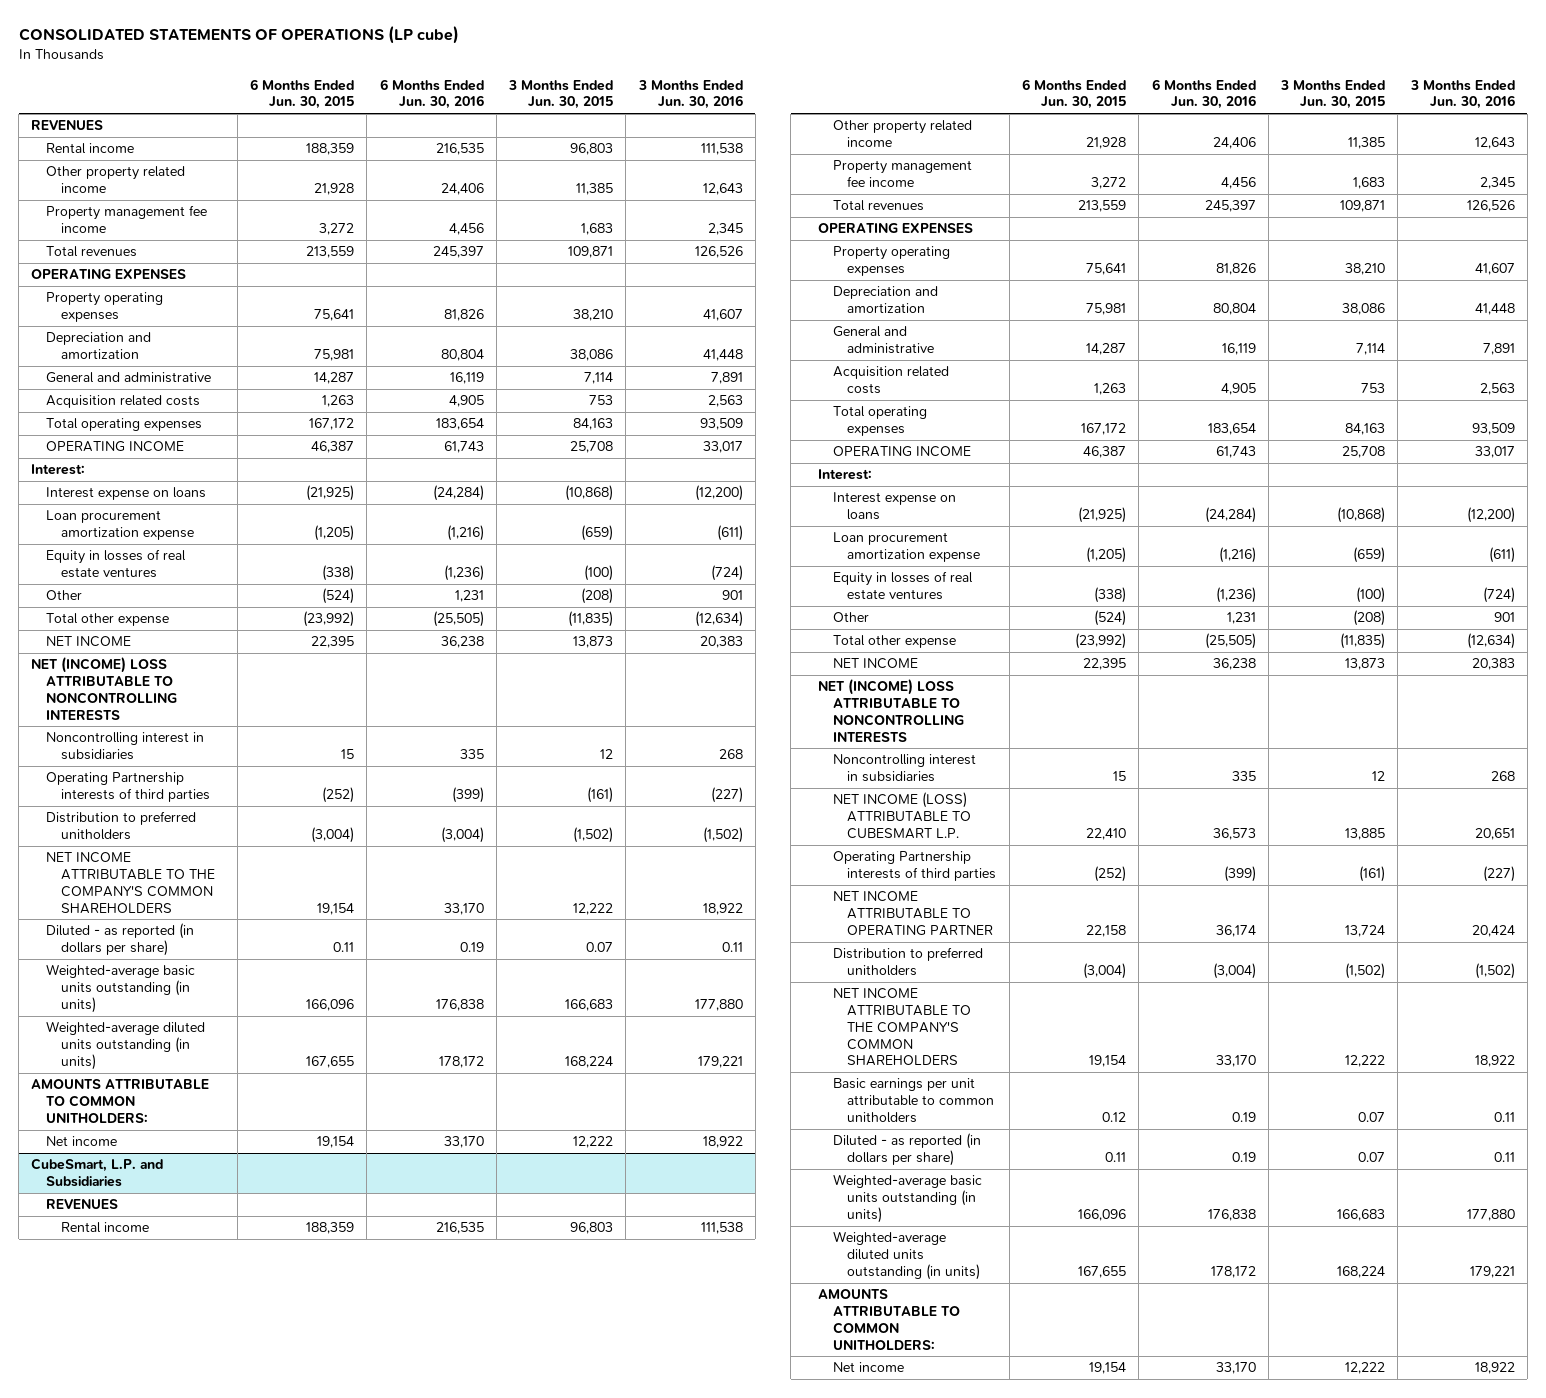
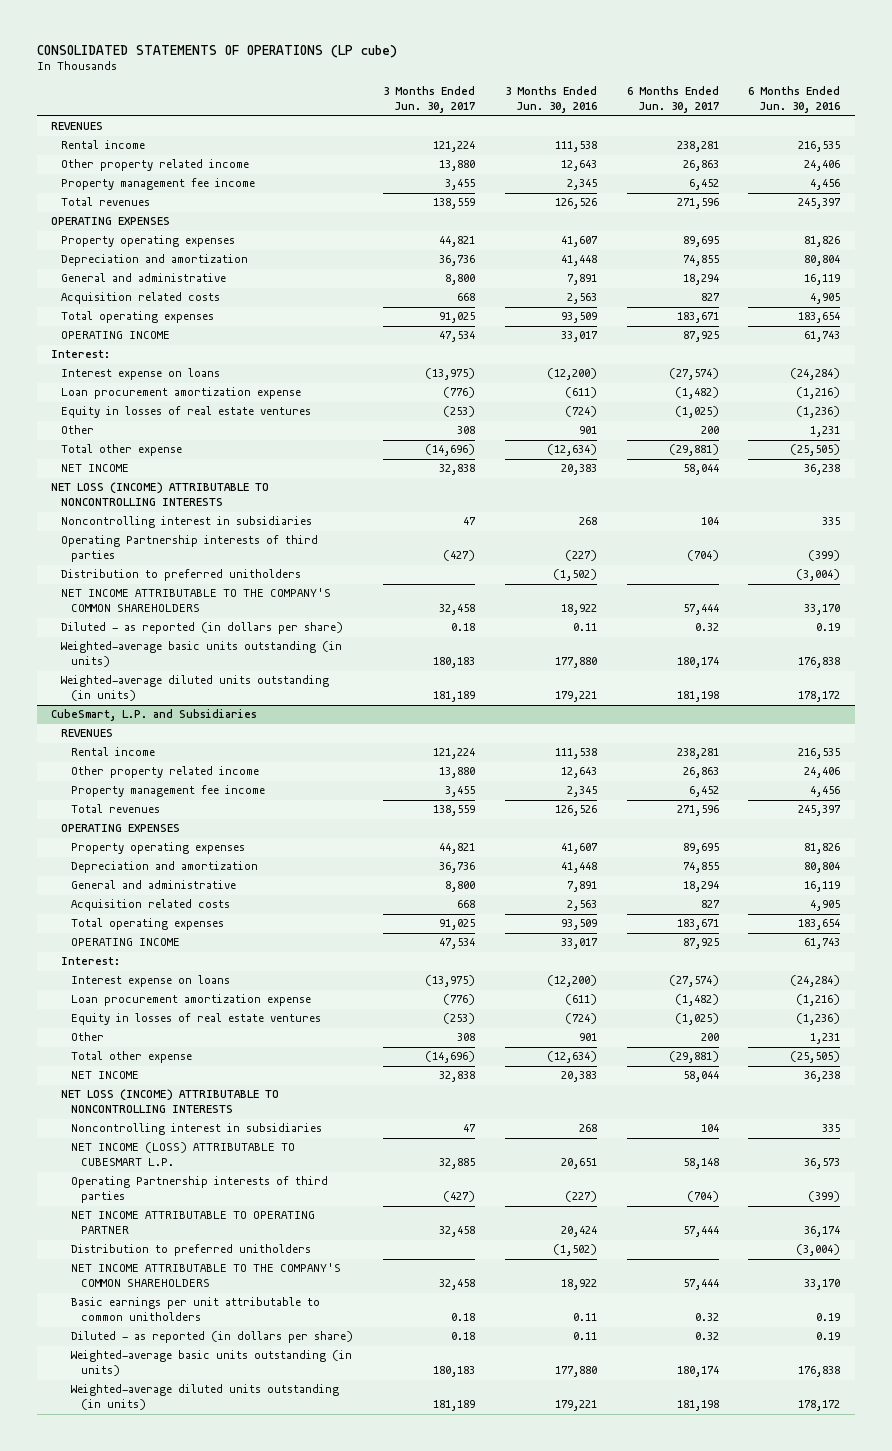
- | 6 Months Ended Jun. 30, 2015 | 6 Months Ended Jun. 30, 2016 | 3 Months Ended Jun. 30, 2015 | 3 Months Ended Jun. 30, 2016
+ | 3 Months Ended Jun. 30, 2017 | 3 Months Ended Jun. 30, 2016 | 6 Months Ended Jun. 30, 2017 | 6 Months Ended Jun. 30, 2016
- NET (INCOME) LOSS ATTRIBUTABLE TO NONCONTROLLING INTERESTS
+ NET LOSS (INCOME) ATTRIBUTABLE TO NONCONTROLLING INTERESTS
- AMOUNTS ATTRIBUTABLE TO COMMON UNITHOLDERS:
- Net income | 19,154 | 33,170 | 12,222 | 18,922
@ CubeSmart, L.P. and Subsidiaries
- NET (INCOME) LOSS ATTRIBUTABLE TO NONCONTROLLING INTERESTS
+ NET LOSS (INCOME) ATTRIBUTABLE TO NONCONTROLLING INTERESTS
- AMOUNTS ATTRIBUTABLE TO COMMON UNITHOLDERS:
- Net income | 19,154 | 33,170 | 12,222 | 18,922

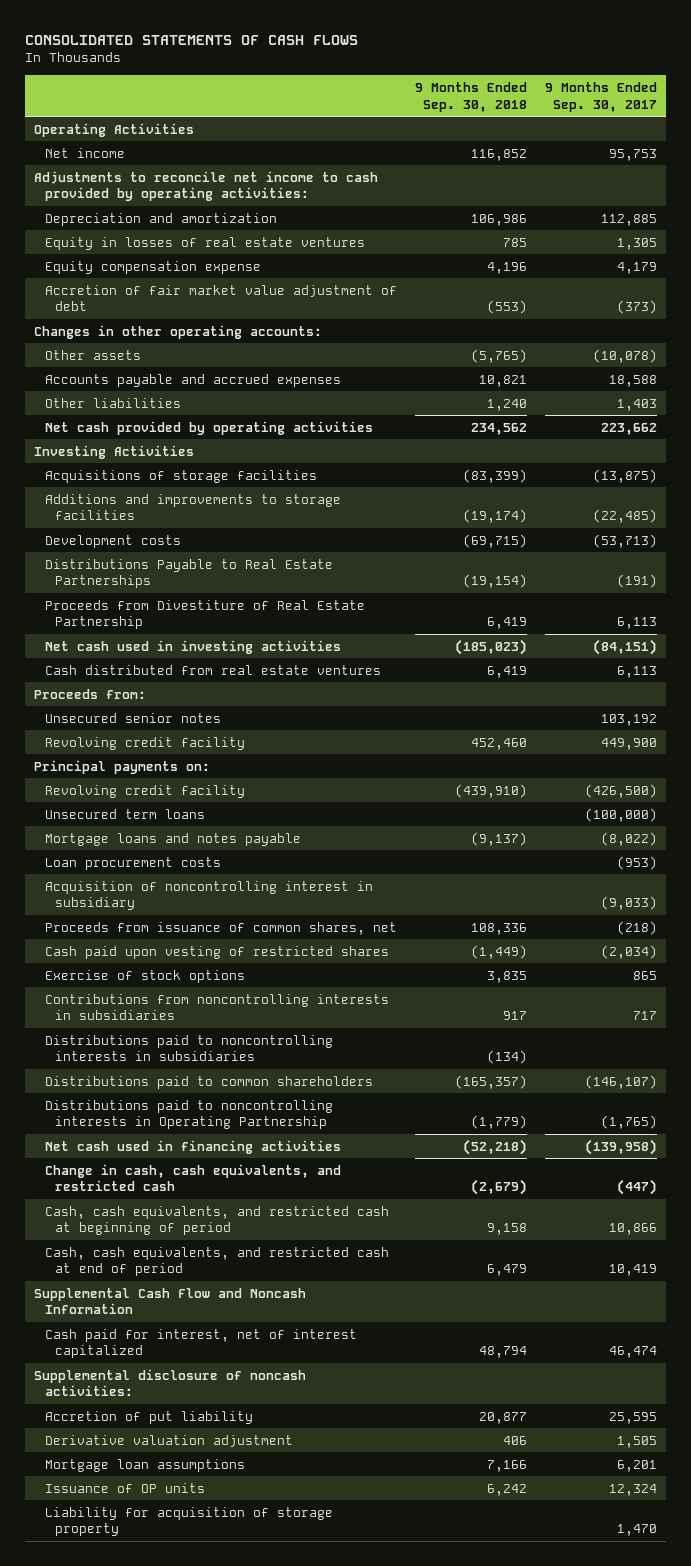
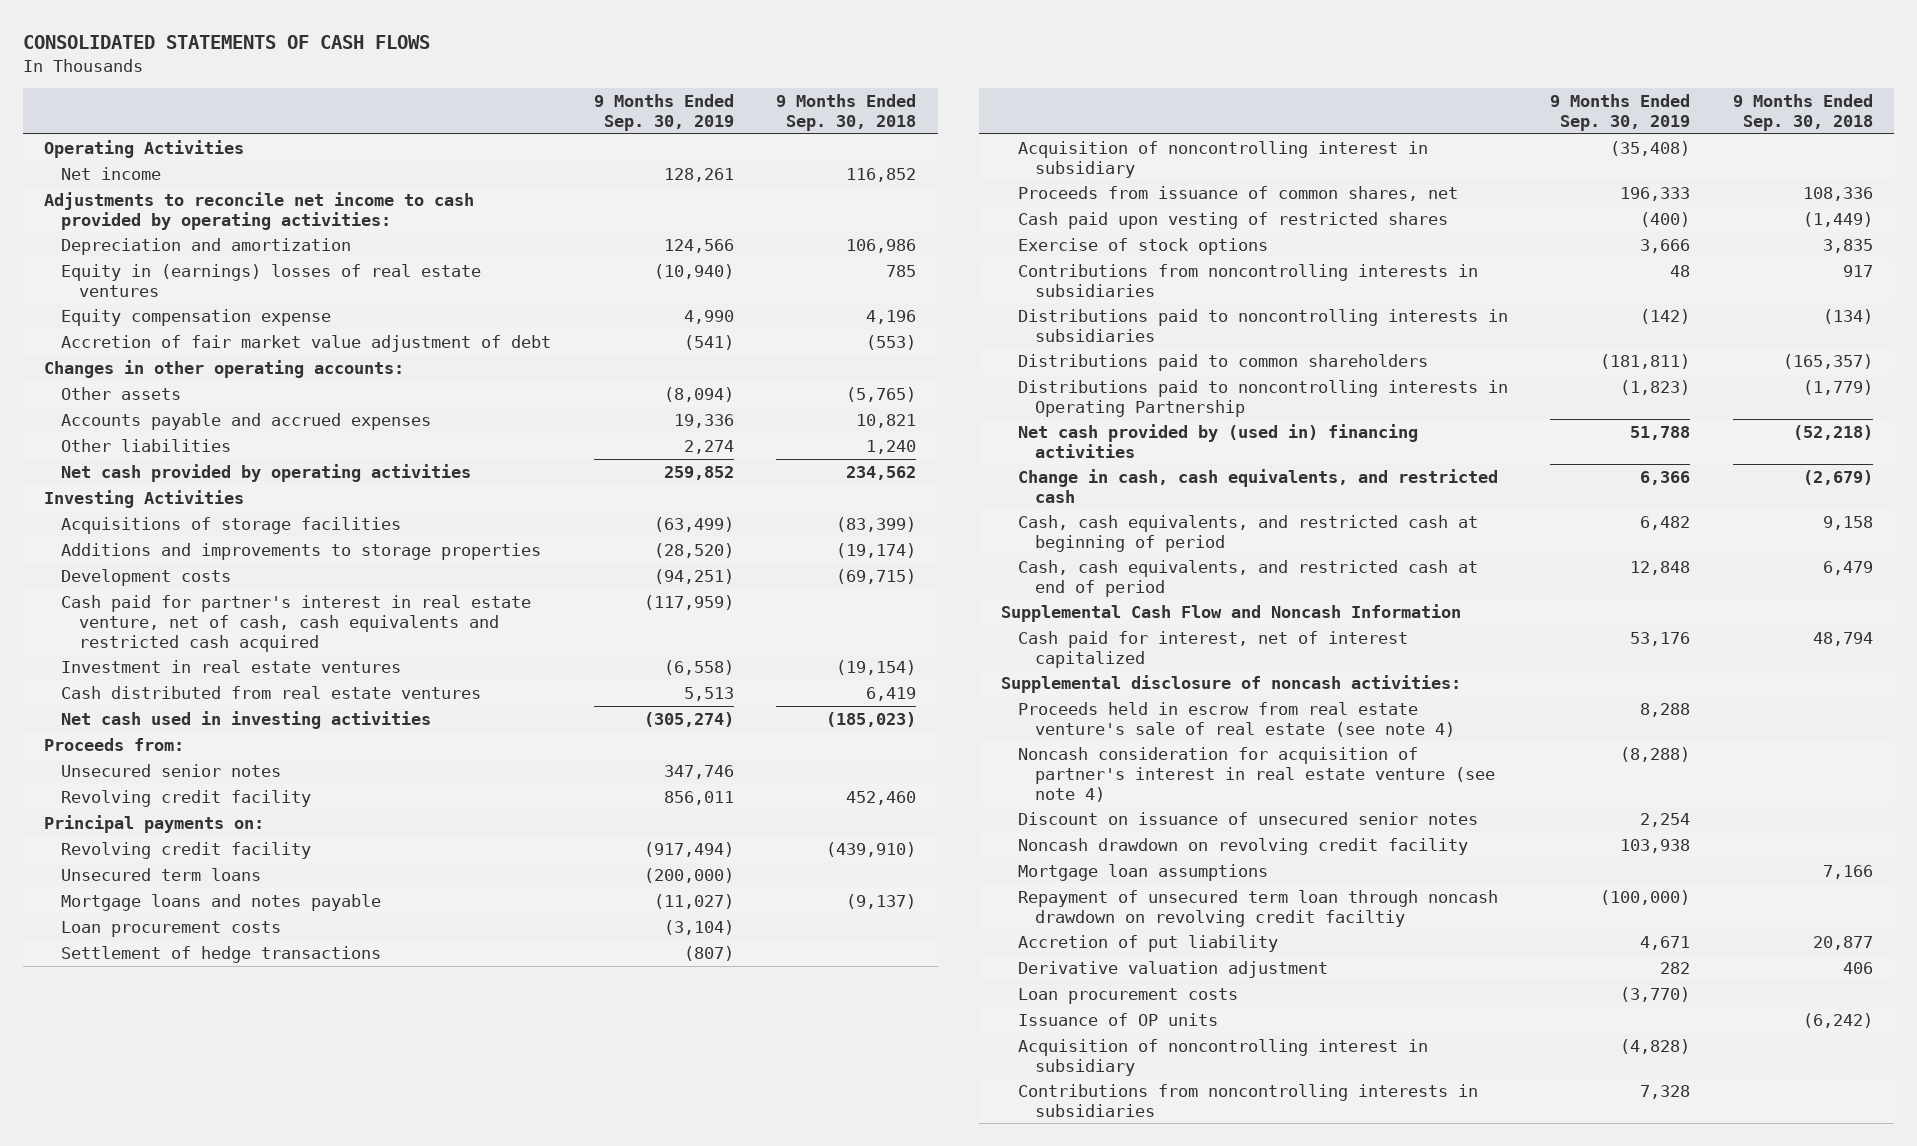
- | 9 Months Ended Sep. 30, 2018 | 9 Months Ended Sep. 30, 2017
+ | 9 Months Ended Sep. 30, 2019 | 9 Months Ended Sep. 30, 2018
- Equity in losses of real estate ventures | 785 | 1,305
+ Equity in (earnings) losses of real estate ventures | (10,940) | 785
- Additions and improvements to storage facilities | (19,174) | (22,485)
+ Additions and improvements to storage properties | (28,520) | (19,174)
- Distributions Payable to Real Estate Partnerships | (19,154) | (191)
- Proceeds from Divestiture of Real Estate Partnership | 6,419 | 6,113
+ Cash paid for partner's interest in real estate venture, net of cash, cash equivalents and restricted cash acquired | (117,959) |
+ Investment in real estate ventures | (6,558) | (19,154)
moved down: Net cash used in investing activities | (305,274) | (185,023)
+ Settlement of hedge transactions | (807) |
- Net cash used in financing activities | (52,218) | (139,958)
+ Net cash provided by (used in) financing activities | 51,788 | (52,218)
+ Proceeds held in escrow from real estate venture's sale of real estate (see note 4) | 8,288 |
+ Noncash consideration for acquisition of partner's interest in real estate venture (see note 4) | (8,288) |
+ Discount on issuance of unsecured senior notes | 2,254 |
+ Noncash drawdown on revolving credit facility | 103,938 |
moved up: Mortgage loan assumptions | | 7,166
+ Repayment of unsecured term loan through noncash drawdown on revolving credit faciltiy | (100,000) |
- Issuance of OP units | 6,242 | 12,324
- Liability for acquisition of storage property | | 1,470
+ Loan procurement costs | (3,770) |
+ Issuance of OP units | | (6,242)
+ Acquisition of noncontrolling interest in subsidiary | (4,828) |
+ Contributions from noncontrolling interests in subsidiaries | 7,328 |

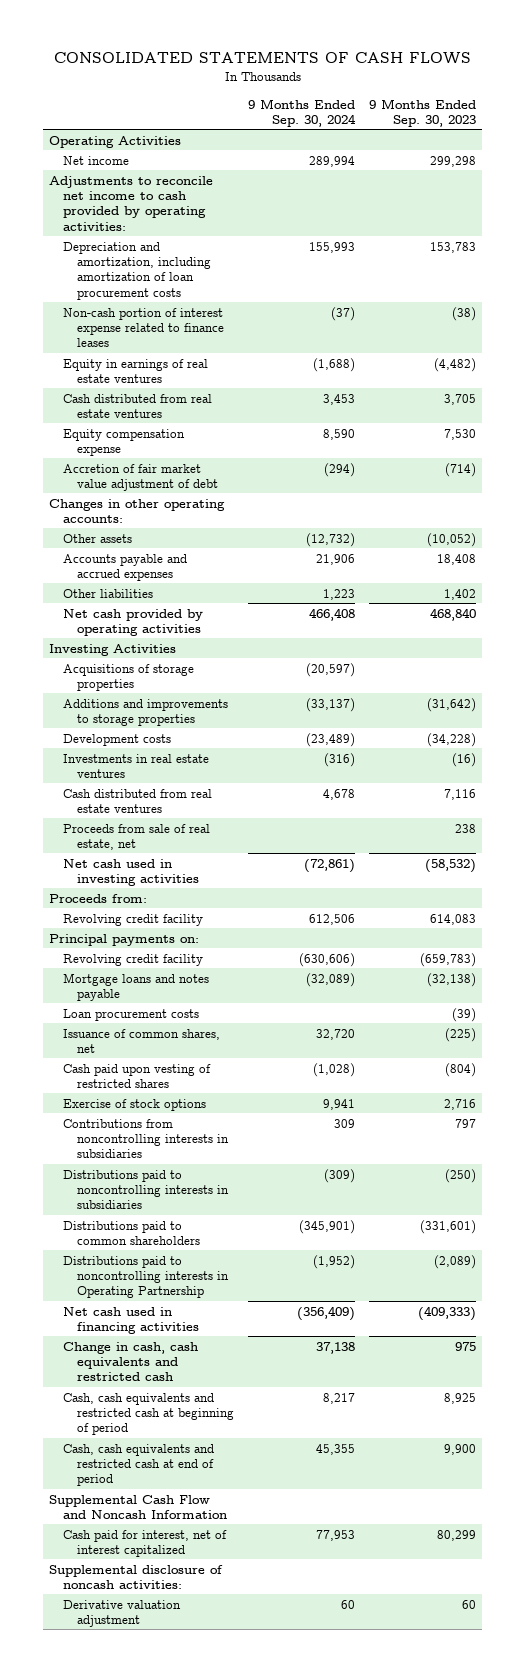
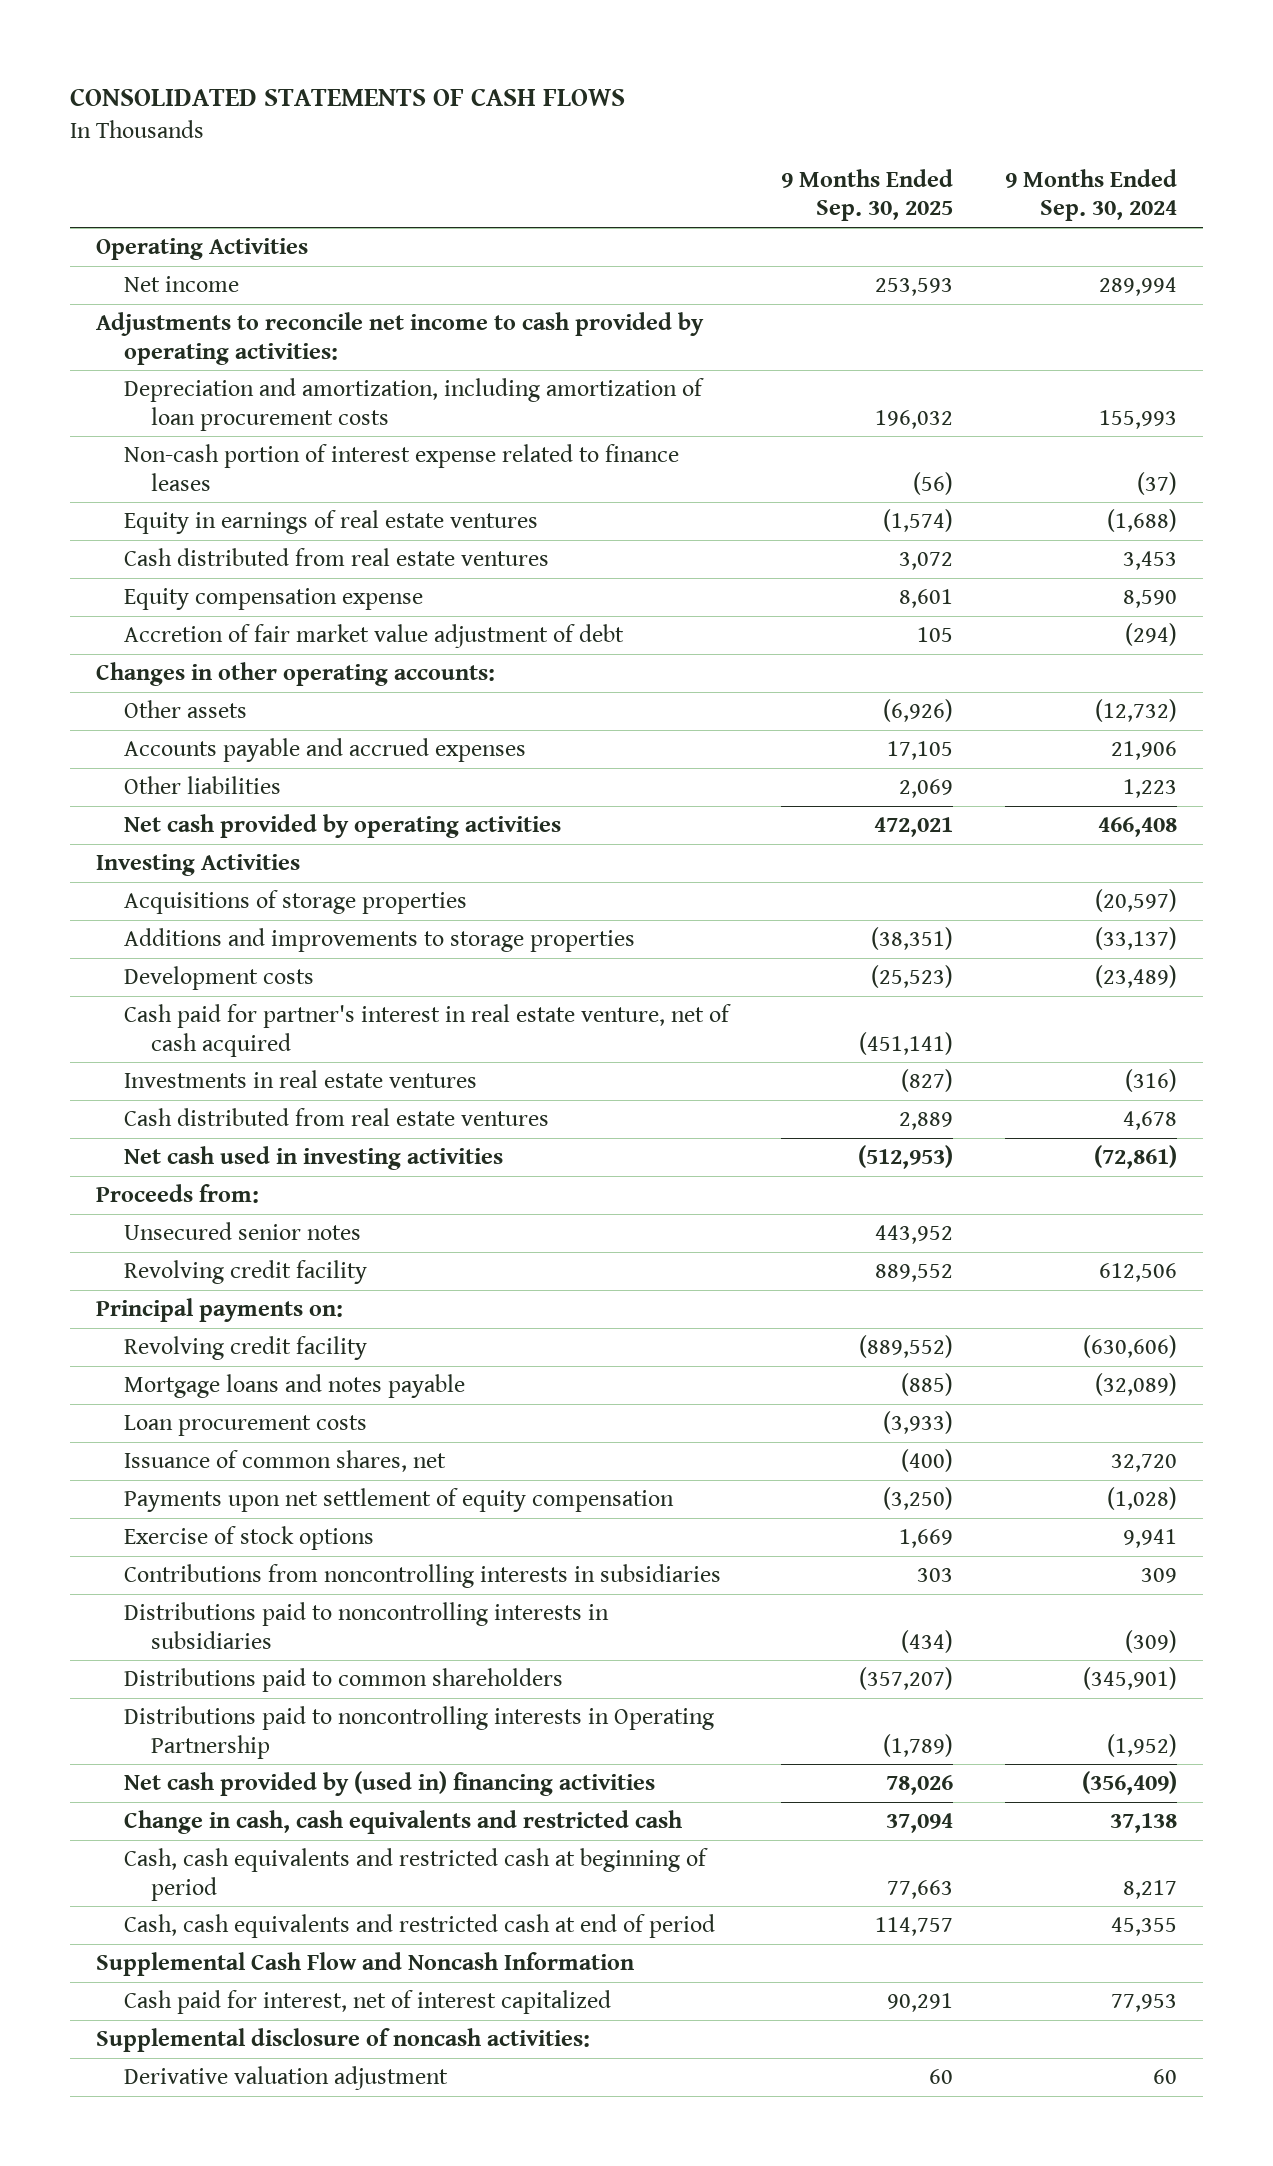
- | 9 Months Ended Sep. 30, 2024 | 9 Months Ended Sep. 30, 2023
+ | 9 Months Ended Sep. 30, 2025 | 9 Months Ended Sep. 30, 2024
+ Cash paid for partner's interest in real estate venture, net of cash acquired | (451,141) |
- Proceeds from sale of real estate, net | | 238
+ Unsecured senior notes | 443,952 |
- Cash paid upon vesting of restricted shares | (1,028) | (804)
+ Payments upon net settlement of equity compensation | (3,250) | (1,028)
- Net cash used in financing activities | (356,409) | (409,333)
+ Net cash provided by (used in) financing activities | 78,026 | (356,409)

